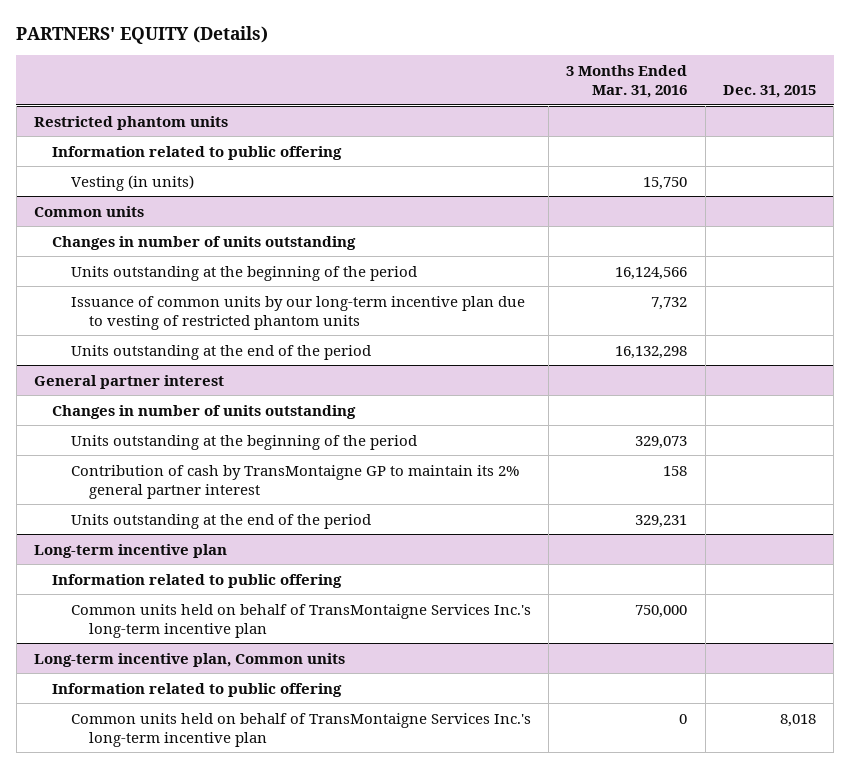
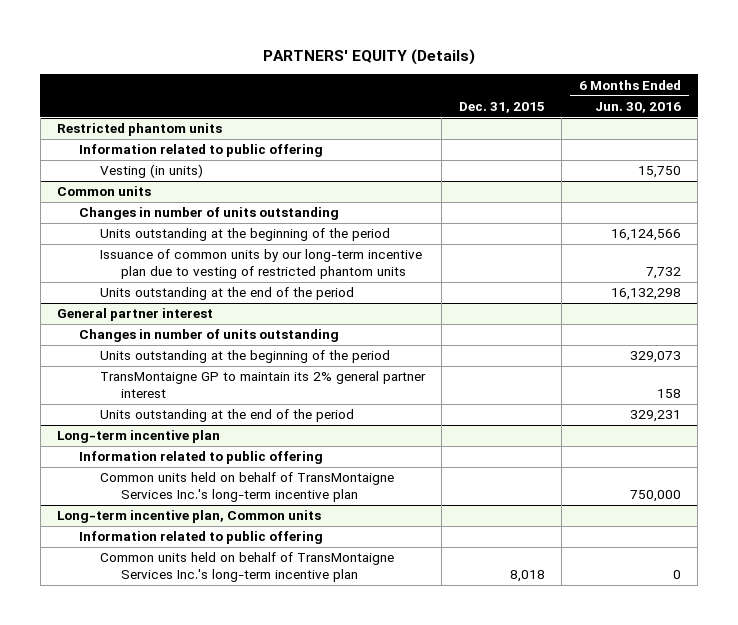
- | 3 Months Ended Mar. 31, 2016 | Dec. 31, 2015
+ | Dec. 31, 2015 | 6 Months Ended Jun. 30, 2016
@ General partner interest
- Contribution of cash by TransMontaigne GP to maintain its 2% general partner interest | 158 |
+ TransMontaigne GP to maintain its 2% general partner interest | | 158

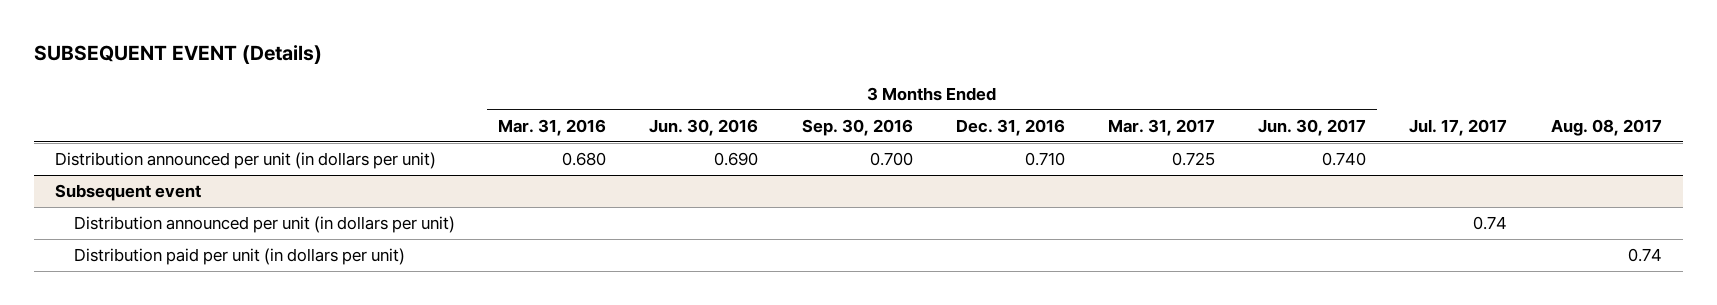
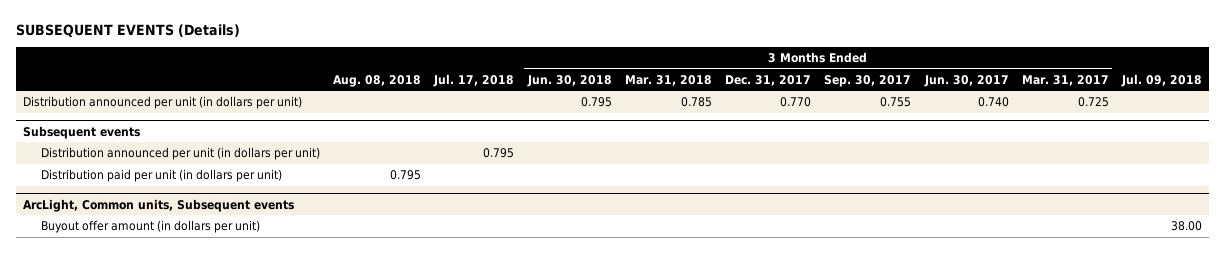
- SUBSEQUENT EVENT (Details)
+ SUBSEQUENT EVENTS (Details)
- | 3 Months Ended Mar. 31, 2016 | 3 Months Ended Jun. 30, 2016 | 3 Months Ended Sep. 30, 2016 | 3 Months Ended Dec. 31, 2016 | 3 Months Ended Mar. 31, 2017 | 3 Months Ended Jun. 30, 2017 | Jul. 17, 2017 | Aug. 08, 2017
+ | Aug. 08, 2018 | Jul. 17, 2018 | 3 Months Ended Jun. 30, 2018 | 3 Months Ended Mar. 31, 2018 | 3 Months Ended Dec. 31, 2017 | 3 Months Ended Sep. 30, 2017 | 3 Months Ended Jun. 30, 2017 | 3 Months Ended Mar. 31, 2017 | Jul. 09, 2018
- Subsequent event
+ Subsequent events
+ ArcLight, Common units, Subsequent events
+ Buyout offer amount (in dollars per unit) | | | | | | | | | 38.00

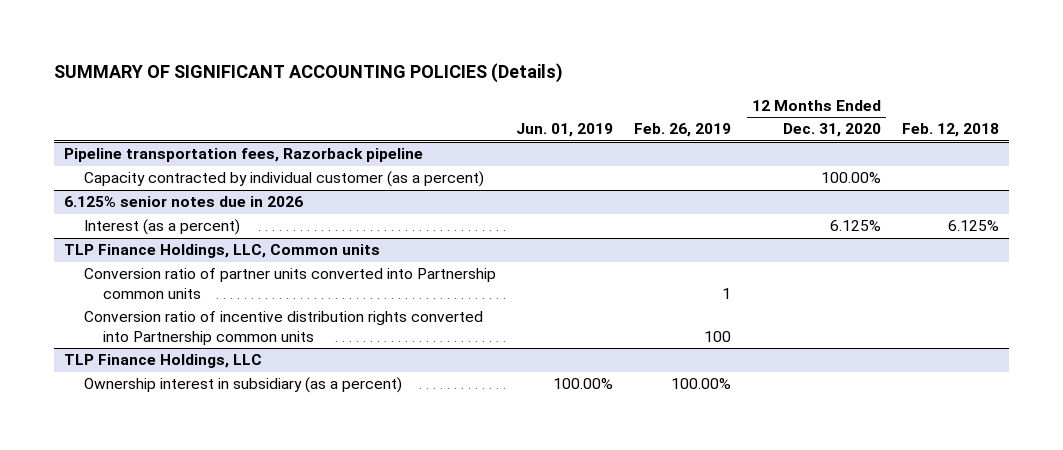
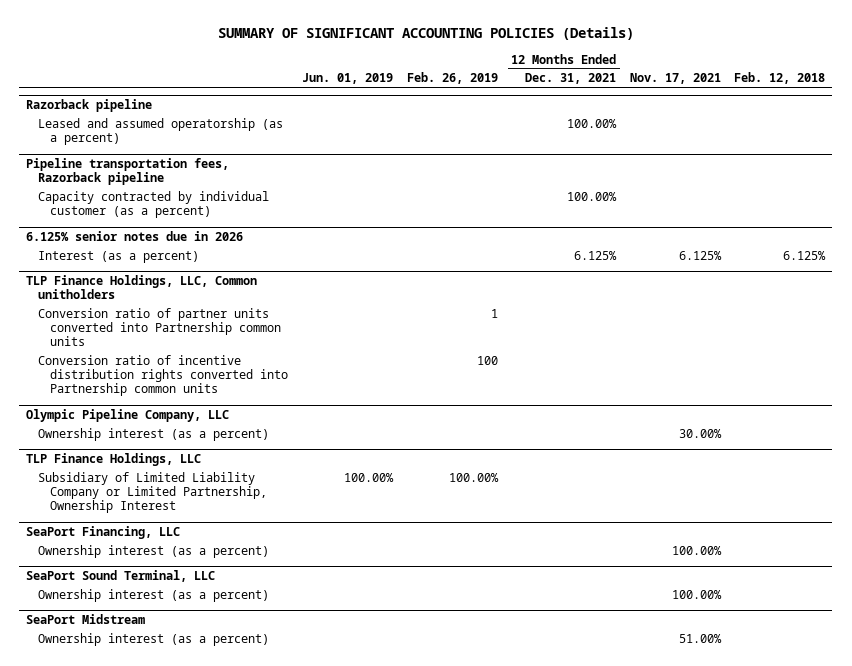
- | Jun. 01, 2019 | Feb. 26, 2019 | 12 Months Ended Dec. 31, 2020 | Feb. 12, 2018
+ | Jun. 01, 2019 | Feb. 26, 2019 | 12 Months Ended Dec. 31, 2021 | Nov. 17, 2021 | Feb. 12, 2018
+ Razorback pipeline
+ Leased and assumed operatorship (as a percent) | | | 100.00% | |
- TLP Finance Holdings, LLC, Common units
+ TLP Finance Holdings, LLC, Common unitholders
+ Olympic Pipeline Company, LLC
+ Ownership interest (as a percent) | | | | 30.00% |
@ TLP Finance Holdings, LLC
- Ownership interest in subsidiary (as a percent) | 100.00% | 100.00% | |
+ Subsidiary of Limited Liability Company or Limited Partnership, Ownership Interest | 100.00% | 100.00% | | |
+ SeaPort Financing, LLC
+ Ownership interest (as a percent) | | | | 100.00% |
+ SeaPort Sound Terminal, LLC
+ Ownership interest (as a percent) | | | | 100.00% |
+ SeaPort Midstream
+ Ownership interest (as a percent) | | | | 51.00% |

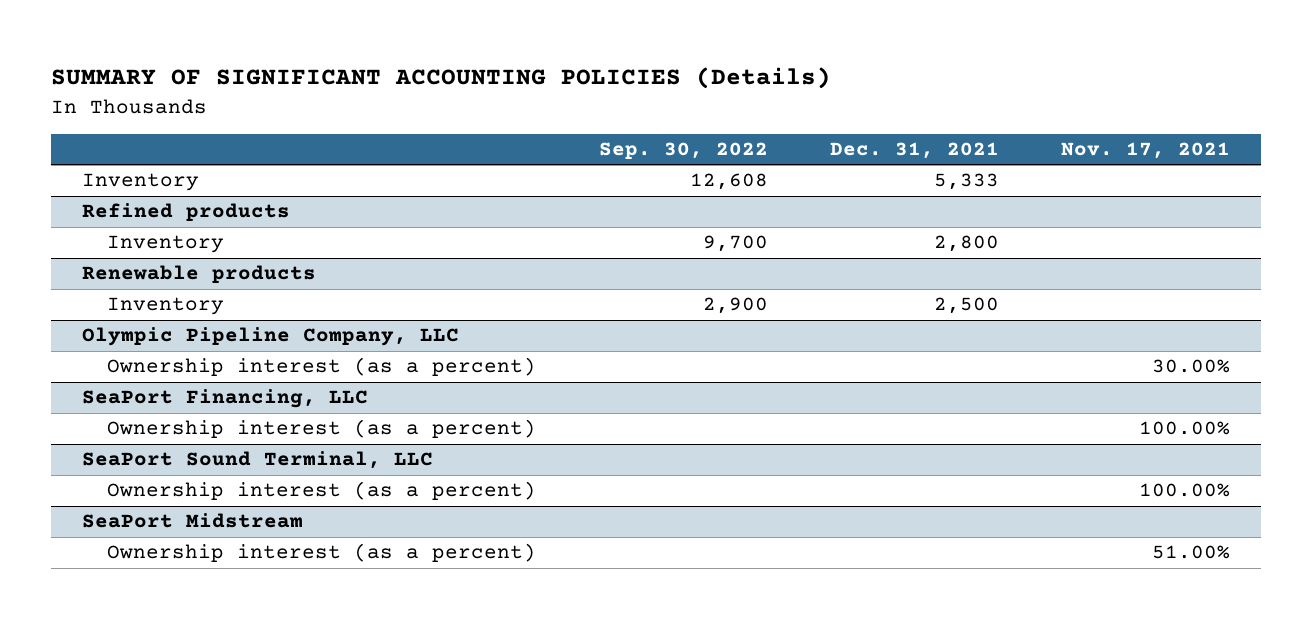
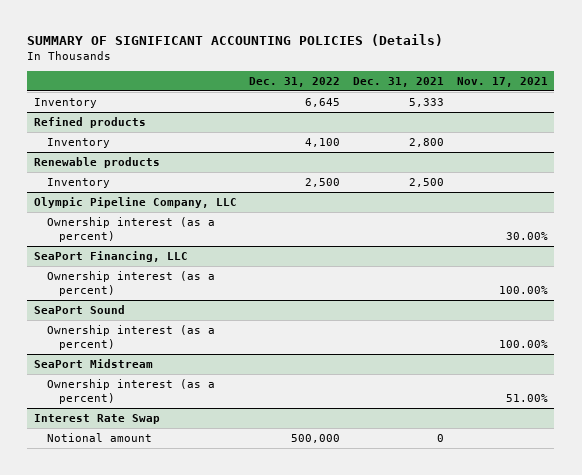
- | Sep. 30, 2022 | Dec. 31, 2021 | Nov. 17, 2021
+ | Dec. 31, 2022 | Dec. 31, 2021 | Nov. 17, 2021
- SeaPort Sound Terminal, LLC
+ SeaPort Sound
+ Interest Rate Swap
+ Notional amount | 500,000 | 0 |

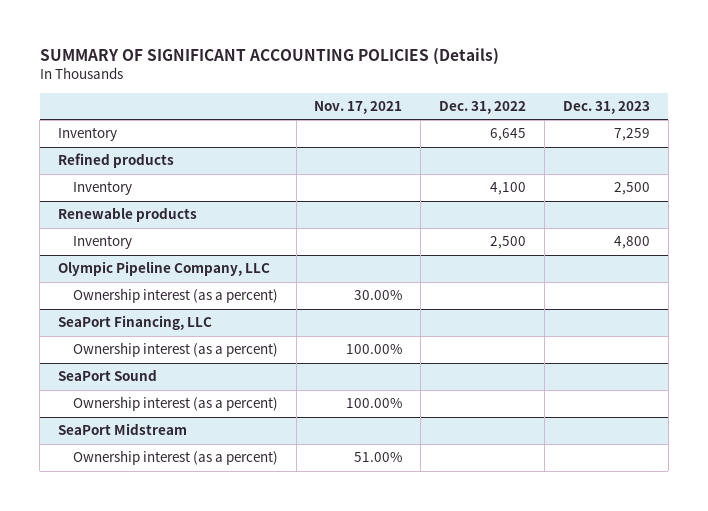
- | Dec. 31, 2022 | Dec. 31, 2021 | Nov. 17, 2021
+ | Nov. 17, 2021 | Dec. 31, 2022 | Dec. 31, 2023
- Interest Rate Swap
- Notional amount | 500,000 | 0 |

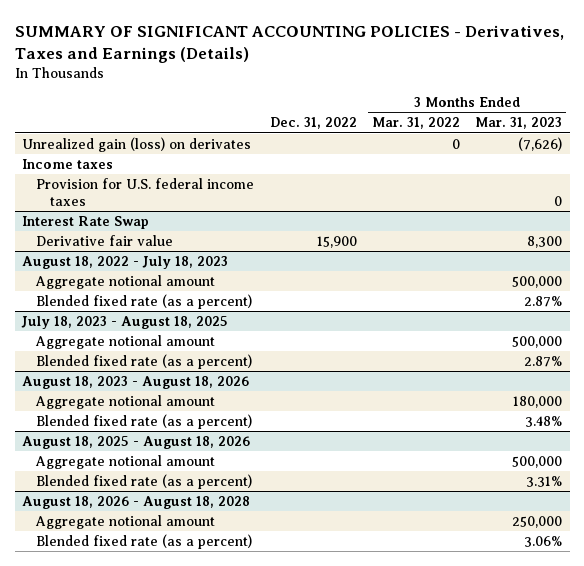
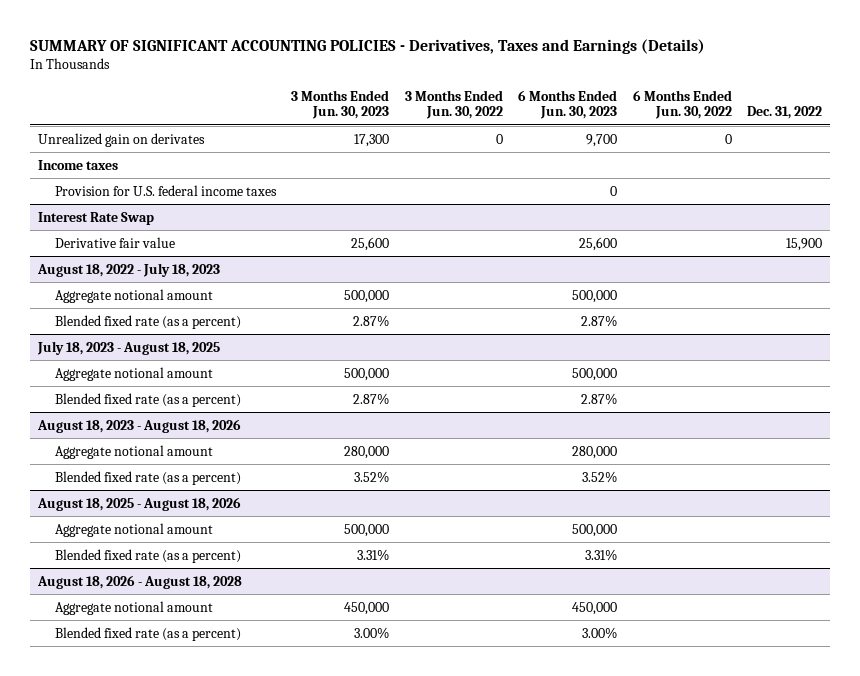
- | Dec. 31, 2022 | 3 Months Ended Mar. 31, 2022 | 3 Months Ended Mar. 31, 2023
+ | 3 Months Ended Jun. 30, 2023 | 3 Months Ended Jun. 30, 2022 | 6 Months Ended Jun. 30, 2023 | 6 Months Ended Jun. 30, 2022 | Dec. 31, 2022
- Unrealized gain (loss) on derivates | | 0 | (7,626)
+ Unrealized gain on derivates | 17,300 | 0 | 9,700 | 0 |

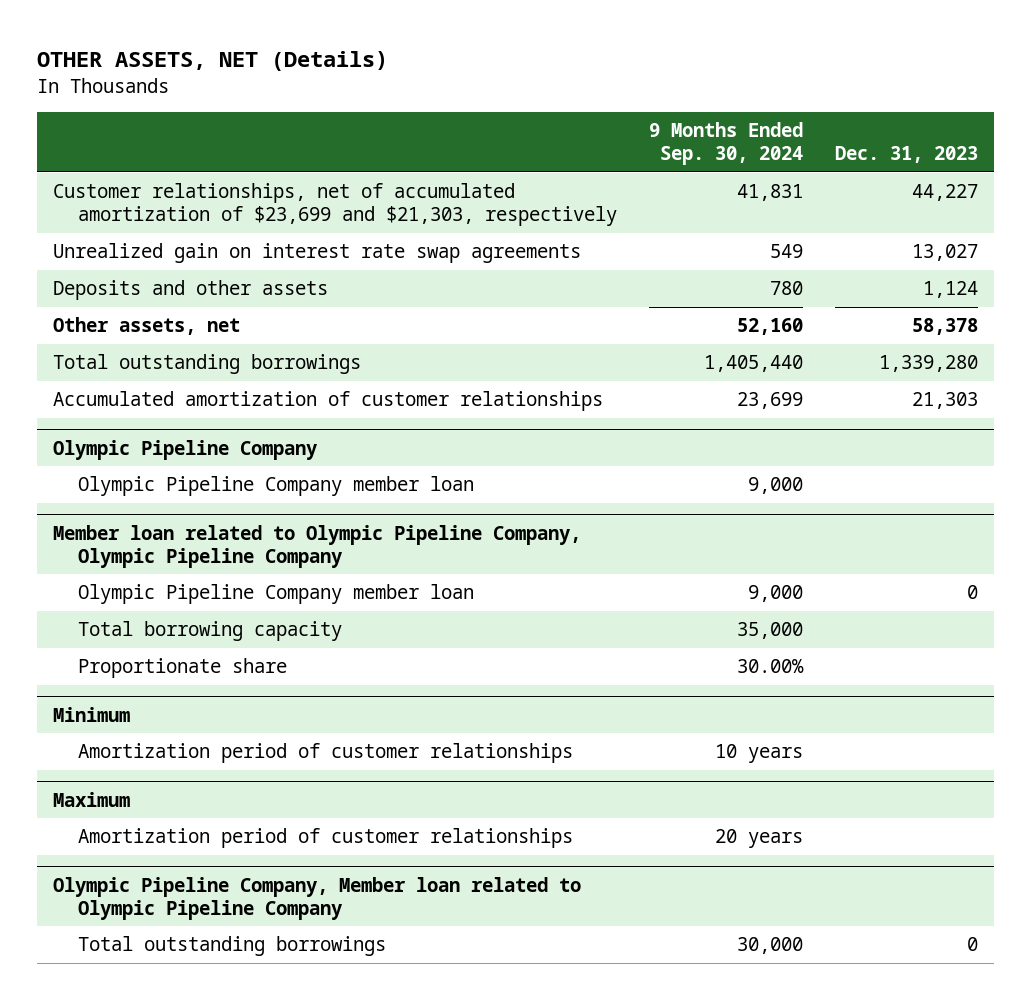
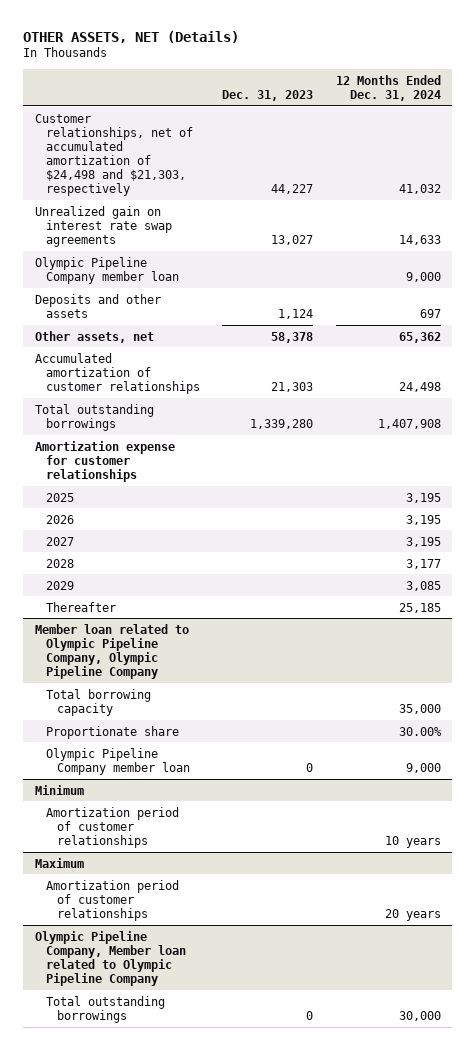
- | 9 Months Ended Sep. 30, 2024 | Dec. 31, 2023
+ | Dec. 31, 2023 | 12 Months Ended Dec. 31, 2024
- Customer relationships, net of accumulated amortization of $23,699 and $21,303, respectively | 41,831 | 44,227
+ Customer relationships, net of accumulated amortization of $24,498 and $21,303, respectively | 44,227 | 41,032
+ Olympic Pipeline Company member loan | | 9,000
- Olympic Pipeline Company
- Olympic Pipeline Company member loan | 9,000 |
moved down: Total outstanding borrowings | 1,339,280 | 1,407,908
+ Amortization expense for customer relationships
+ 2025 | | 3,195
+ 2026 | | 3,195
+ 2027 | | 3,195
+ 2028 | | 3,177
+ 2029 | | 3,085
+ Thereafter | | 25,185
@ Member loan related to Olympic Pipeline Company, Olympic Pipeline Company
moved down: Olympic Pipeline Company member loan | 0 | 9,000

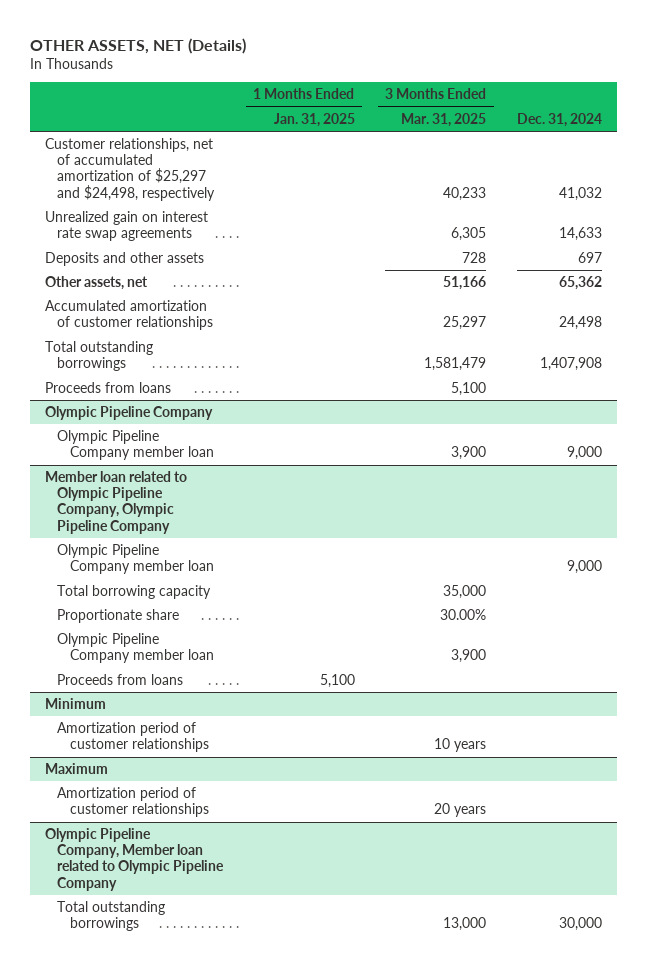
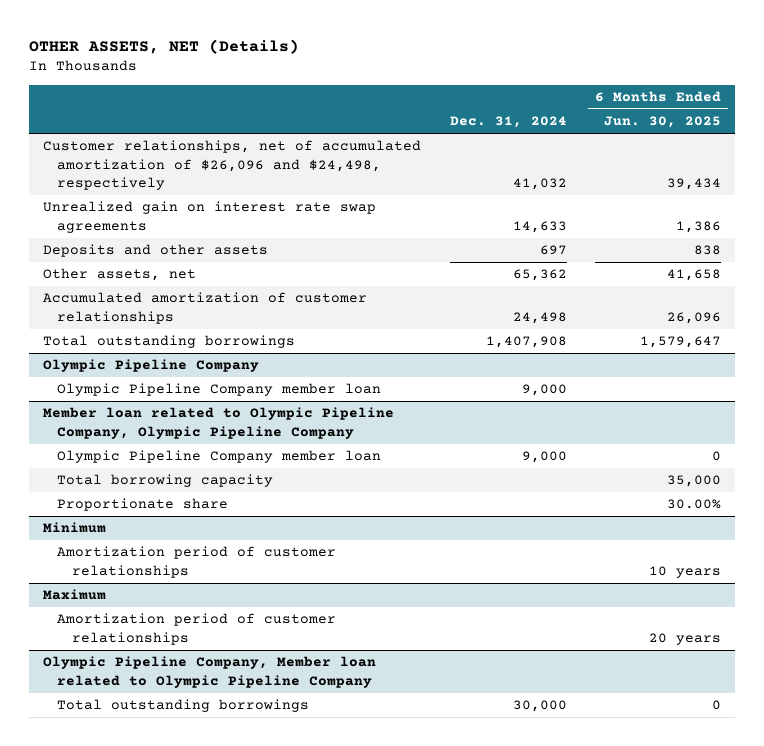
- | 1 Months Ended Jan. 31, 2025 | 3 Months Ended Mar. 31, 2025 | Dec. 31, 2024
+ | Dec. 31, 2024 | 6 Months Ended Jun. 30, 2025
- Customer relationships, net of accumulated amortization of $25,297 and $24,498, respectively | | 40,233 | 41,032
+ Customer relationships, net of accumulated amortization of $26,096 and $24,498, respectively | 41,032 | 39,434
- Proceeds from loans | | 5,100 |
@ Member loan related to Olympic Pipeline Company, Olympic Pipeline Company
- Olympic Pipeline Company member loan | | 3,900 |
- Proceeds from loans | 5,100 | |

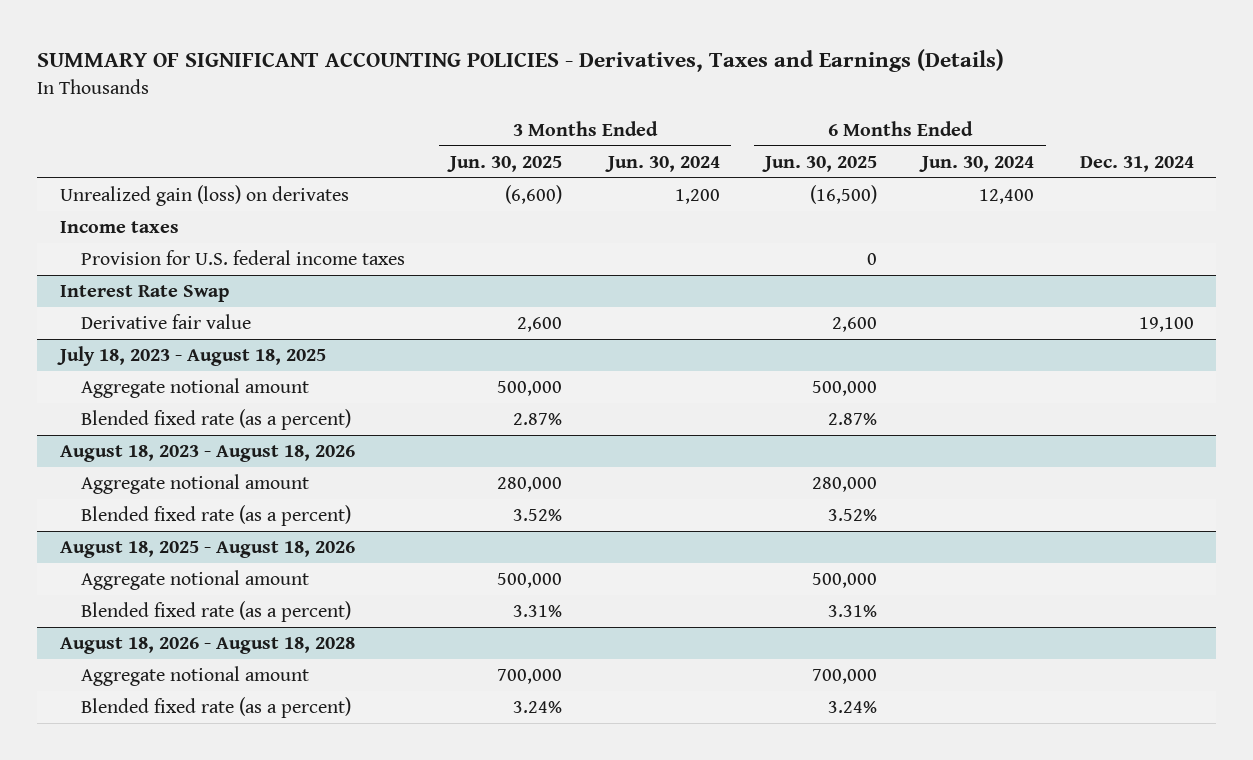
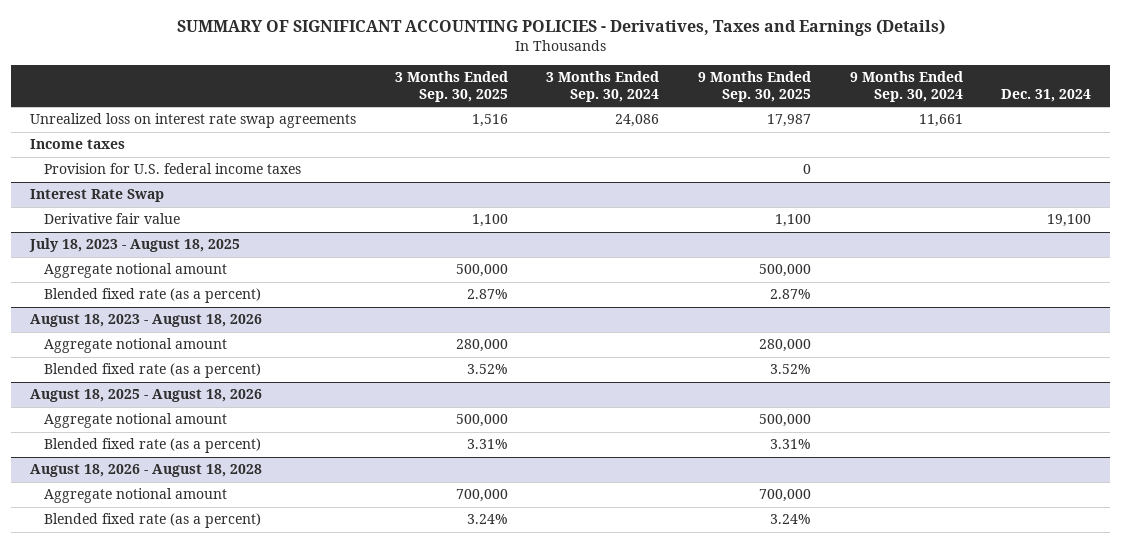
- | 3 Months Ended Jun. 30, 2025 | 3 Months Ended Jun. 30, 2024 | 6 Months Ended Jun. 30, 2025 | 6 Months Ended Jun. 30, 2024 | Dec. 31, 2024
+ | 3 Months Ended Sep. 30, 2025 | 3 Months Ended Sep. 30, 2024 | 9 Months Ended Sep. 30, 2025 | 9 Months Ended Sep. 30, 2024 | Dec. 31, 2024
- Unrealized gain (loss) on derivates | (6,600) | 1,200 | (16,500) | 12,400 |
+ Unrealized loss on interest rate swap agreements | 1,516 | 24,086 | 17,987 | 11,661 |

